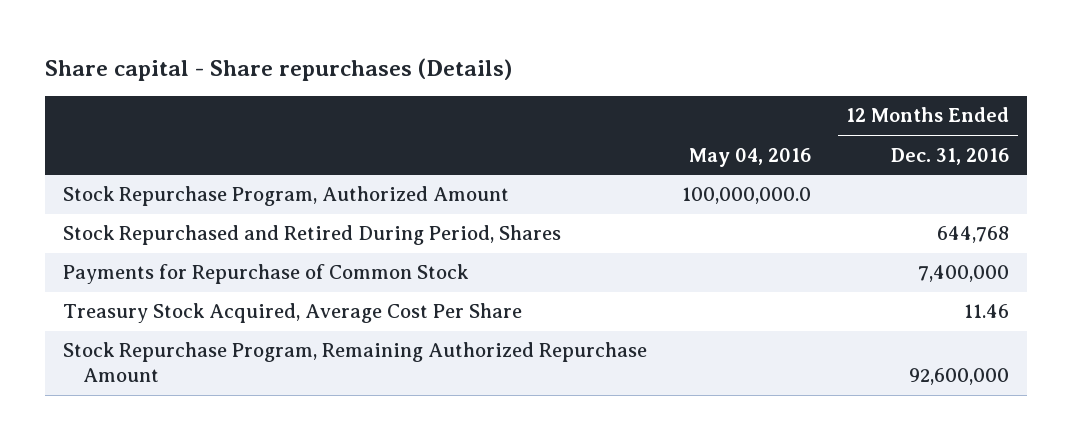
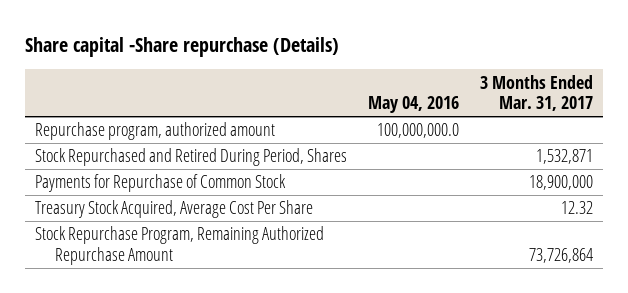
- Share capital - Share repurchases (Details)
+ Share capital -Share repurchase (Details)
- | May 04, 2016 | 12 Months Ended Dec. 31, 2016
+ | May 04, 2016 | 3 Months Ended Mar. 31, 2017
- Stock Repurchase Program, Authorized Amount | 100,000,000.0 |
+ Repurchase program, authorized amount | 100,000,000.0 |

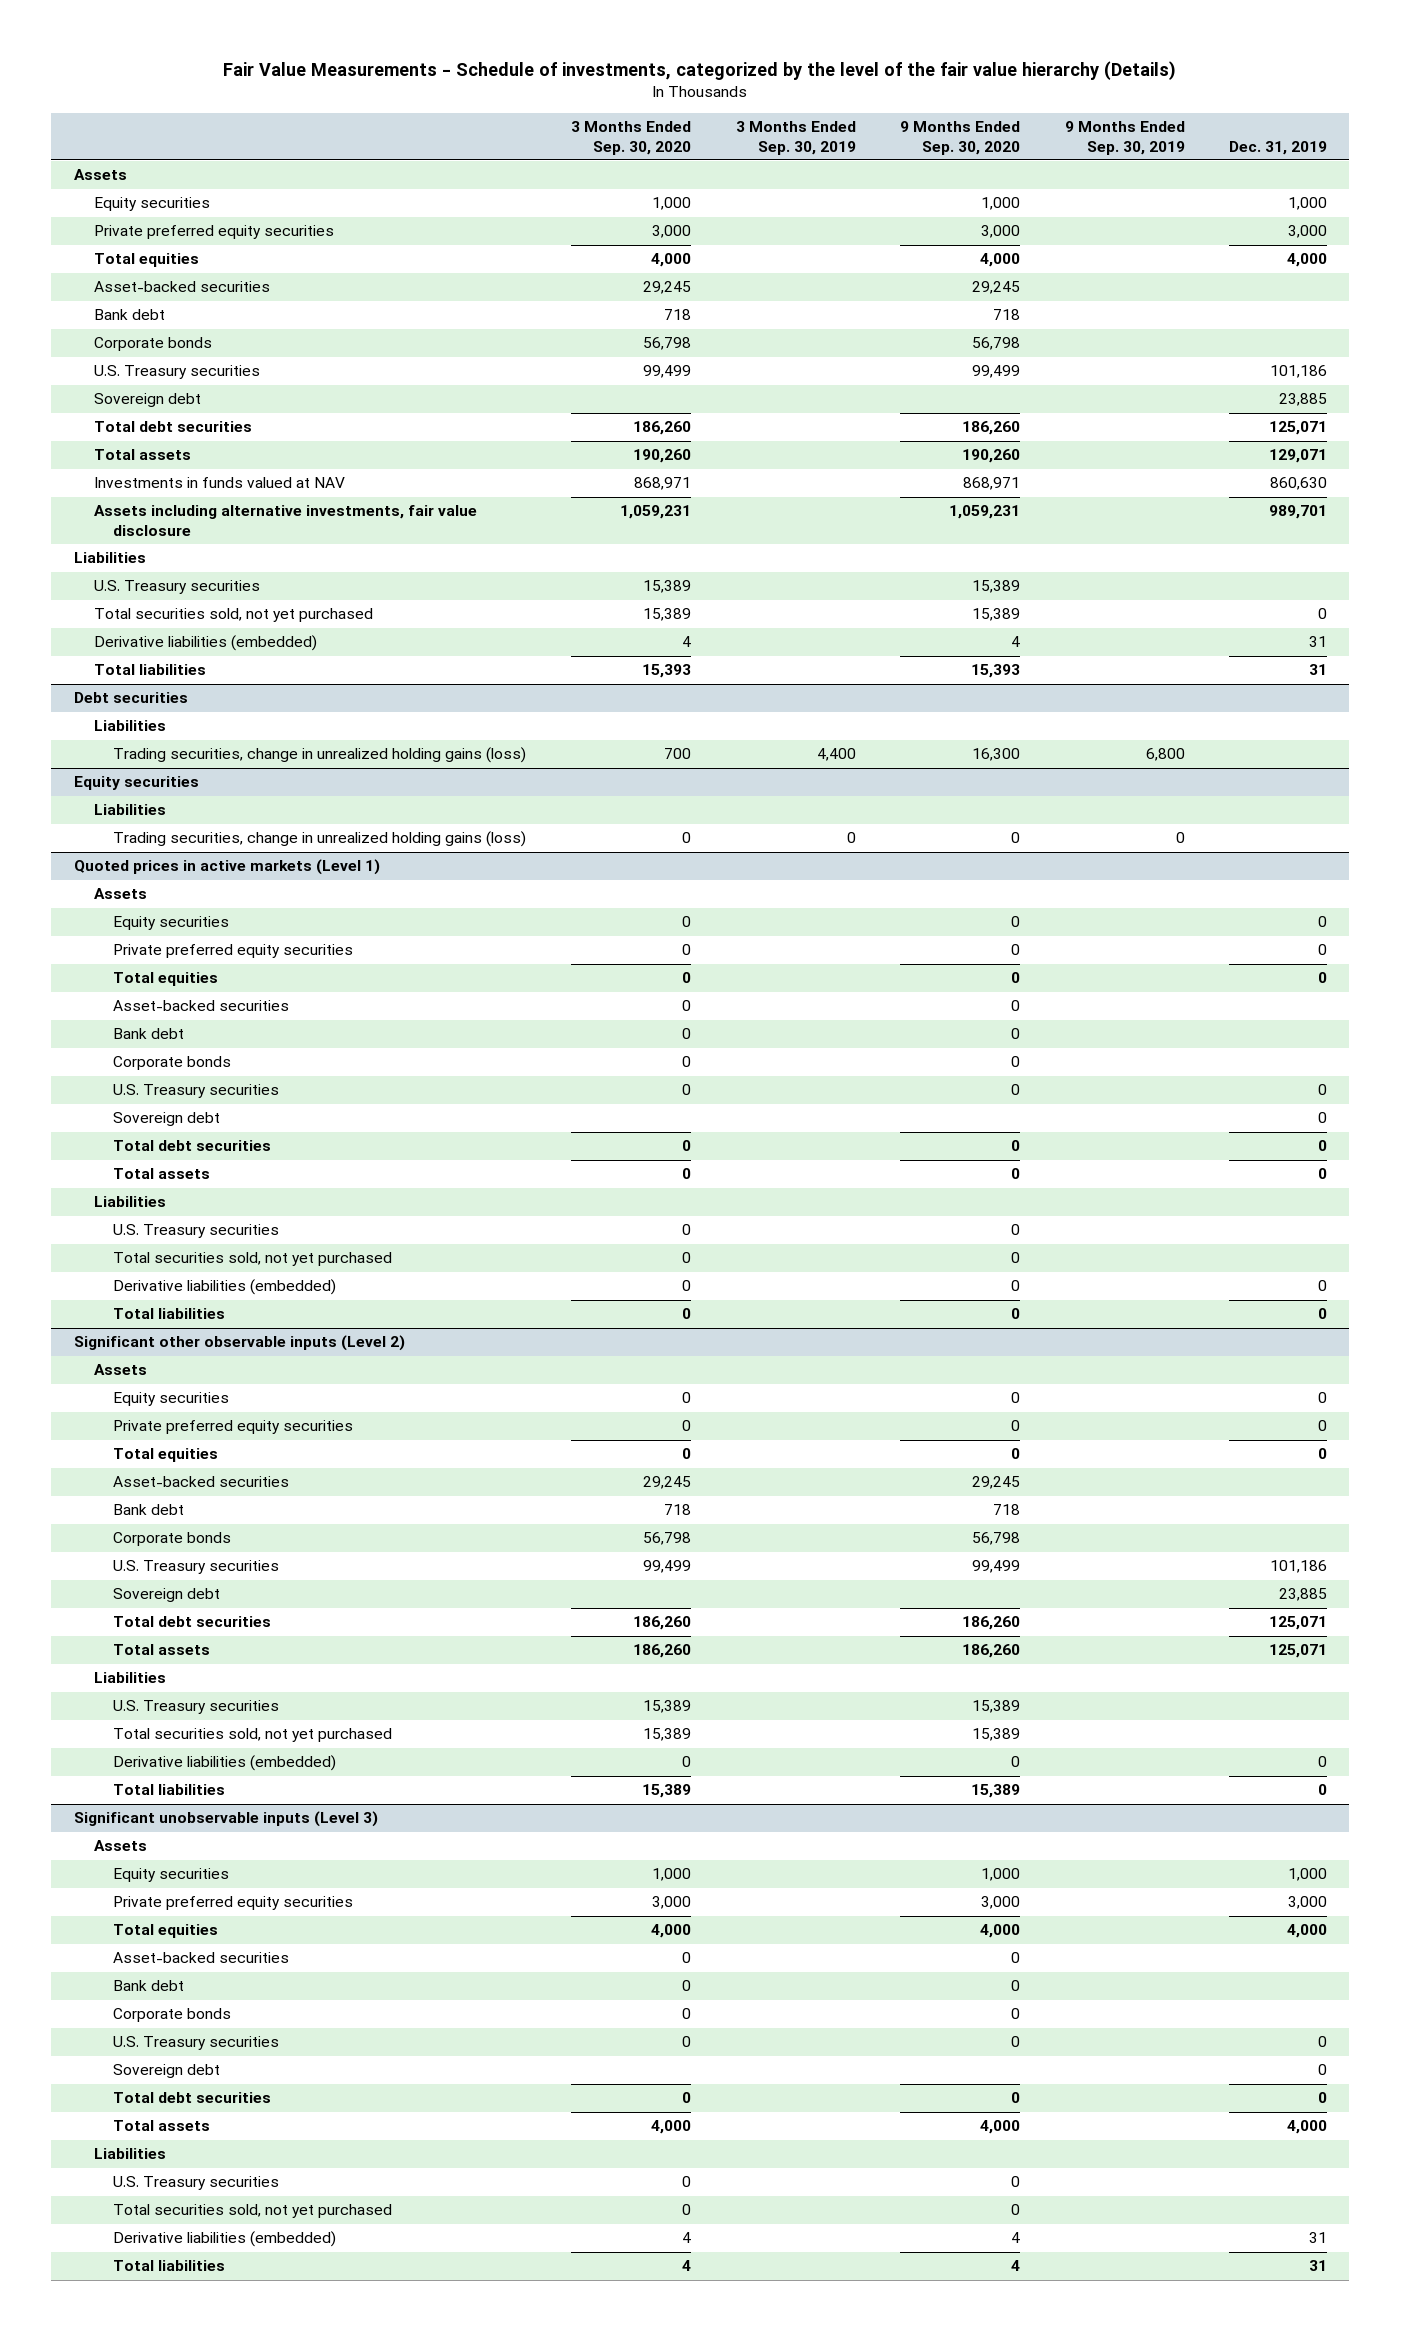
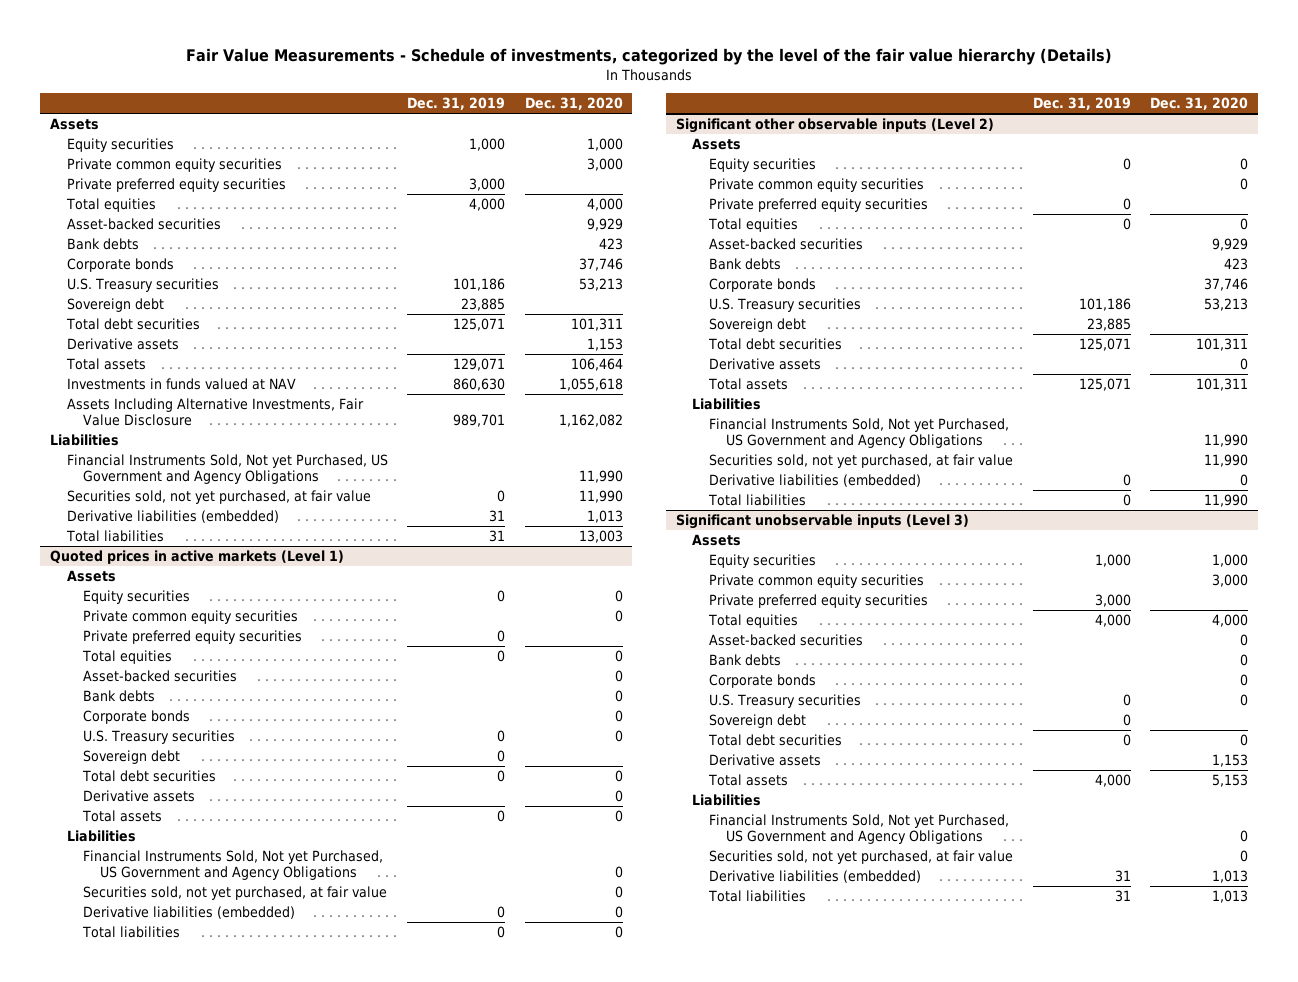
- | 3 Months Ended Sep. 30, 2020 | 3 Months Ended Sep. 30, 2019 | 9 Months Ended Sep. 30, 2020 | 9 Months Ended Sep. 30, 2019 | Dec. 31, 2019
+ | Dec. 31, 2019 | Dec. 31, 2020
+ Private common equity securities | | 3,000
- Bank debt | 718 | | 718 | |
+ Bank debts | | 423
+ Derivative assets | | 1,153
- Assets including alternative investments, fair value disclosure | 1,059,231 | | 1,059,231 | | 989,701
+ Assets Including Alternative Investments, Fair Value Disclosure | 989,701 | 1,162,082
- U.S. Treasury securities | 15,389 | | 15,389 | |
- Total securities sold, not yet purchased | 15,389 | | 15,389 | | 0
+ Financial Instruments Sold, Not yet Purchased, US Government and Agency Obligations | | 11,990
+ Securities sold, not yet purchased, at fair value | 0 | 11,990
- Debt securities
- Liabilities
- Trading securities, change in unrealized holding gains (loss) | 700 | 4,400 | 16,300 | 6,800 |
- Equity securities
- Liabilities
- Trading securities, change in unrealized holding gains (loss) | 0 | 0 | 0 | 0 |
@ Quoted prices in active markets (Level 1)
+ Private common equity securities | | 0
- Bank debt | 0 | | 0 | |
+ Bank debts | | 0
+ Derivative assets | | 0
- U.S. Treasury securities | 0 | | 0 | |
- Total securities sold, not yet purchased | 0 | | 0 | |
+ Financial Instruments Sold, Not yet Purchased, US Government and Agency Obligations | | 0
+ Securities sold, not yet purchased, at fair value | | 0
@ Significant other observable inputs (Level 2)
+ Private common equity securities | | 0
- Bank debt | 718 | | 718 | |
+ Bank debts | | 423
+ Derivative assets | | 0
- U.S. Treasury securities | 15,389 | | 15,389 | |
- Total securities sold, not yet purchased | 15,389 | | 15,389 | |
+ Financial Instruments Sold, Not yet Purchased, US Government and Agency Obligations | | 11,990
+ Securities sold, not yet purchased, at fair value | | 11,990
@ Significant unobservable inputs (Level 3)
+ Private common equity securities | | 3,000
- Bank debt | 0 | | 0 | |
+ Bank debts | | 0
+ Derivative assets | | 1,153
- U.S. Treasury securities | 0 | | 0 | |
- Total securities sold, not yet purchased | 0 | | 0 | |
+ Financial Instruments Sold, Not yet Purchased, US Government and Agency Obligations | | 0
+ Securities sold, not yet purchased, at fair value | | 0

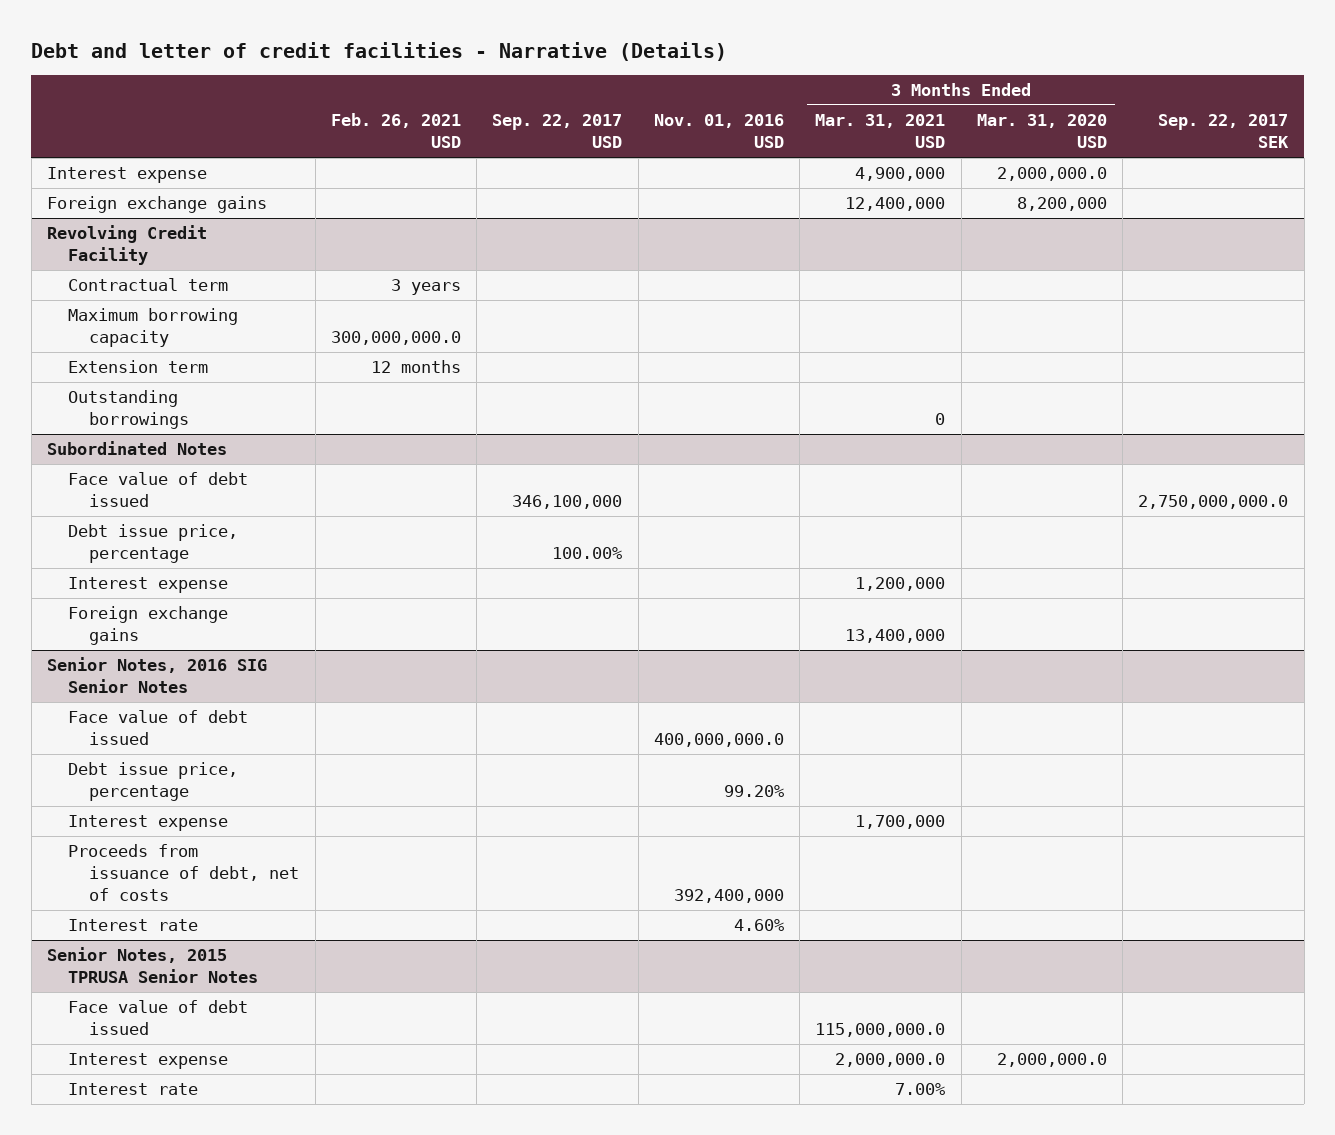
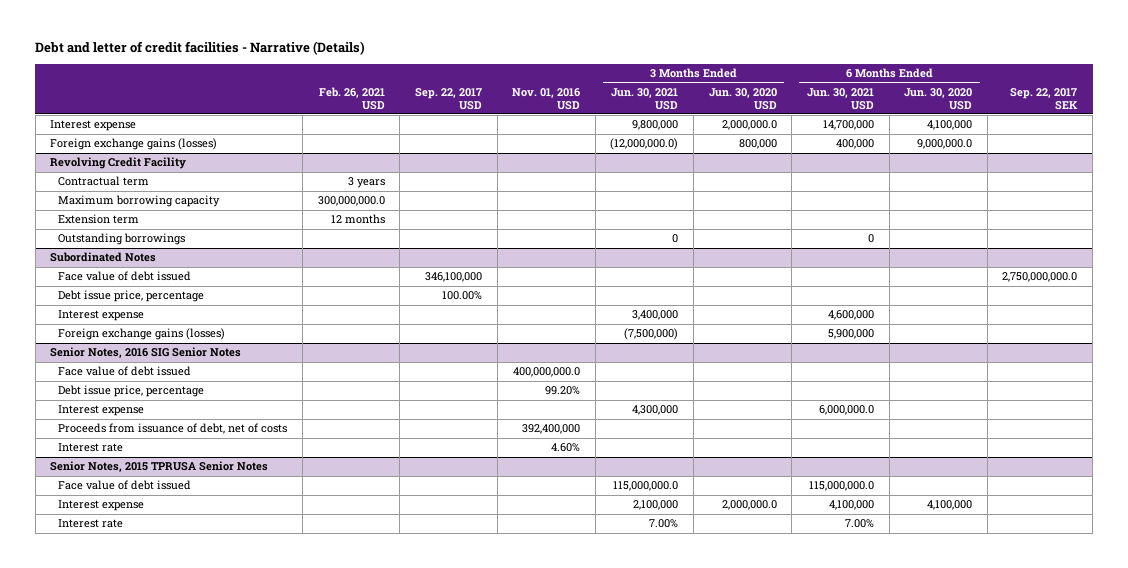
- | Feb. 26, 2021 USD | Sep. 22, 2017 USD | Nov. 01, 2016 USD | 3 Months Ended Mar. 31, 2021 USD | 3 Months Ended Mar. 31, 2020 USD | Sep. 22, 2017 SEK
+ | Feb. 26, 2021 USD | Sep. 22, 2017 USD | Nov. 01, 2016 USD | 3 Months Ended Jun. 30, 2021 USD | 3 Months Ended Jun. 30, 2020 USD | 6 Months Ended Jun. 30, 2021 USD | 6 Months Ended Jun. 30, 2020 USD | Sep. 22, 2017 SEK
- Foreign exchange gains | | | | 12,400,000 | 8,200,000 |
+ Foreign exchange gains (losses) | | | | (12,000,000.0) | 800,000 | 400,000 | 9,000,000.0 |
@ Subordinated Notes
- Foreign exchange gains | | | | 13,400,000 | |
+ Foreign exchange gains (losses) | | | | (7,500,000) | | 5,900,000 | |

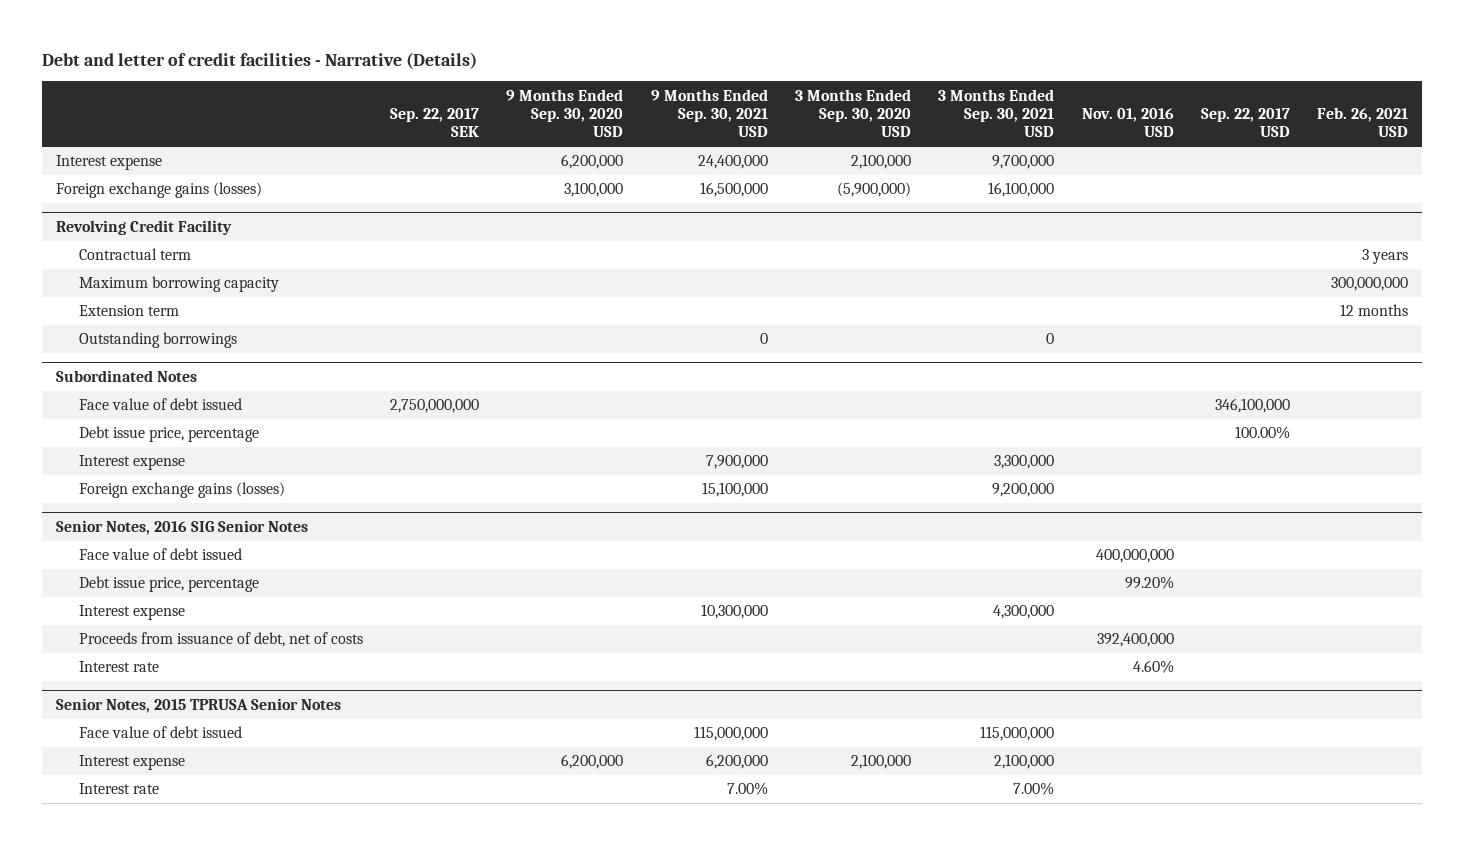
- | Feb. 26, 2021 USD | Sep. 22, 2017 USD | Nov. 01, 2016 USD | 3 Months Ended Jun. 30, 2021 USD | 3 Months Ended Jun. 30, 2020 USD | 6 Months Ended Jun. 30, 2021 USD | 6 Months Ended Jun. 30, 2020 USD | Sep. 22, 2017 SEK
+ | Sep. 22, 2017 SEK | 9 Months Ended Sep. 30, 2020 USD | 9 Months Ended Sep. 30, 2021 USD | 3 Months Ended Sep. 30, 2020 USD | 3 Months Ended Sep. 30, 2021 USD | Nov. 01, 2016 USD | Sep. 22, 2017 USD | Feb. 26, 2021 USD
@ Revolving Credit Facility
- Maximum borrowing capacity | 300,000,000.0 | | | | | | |
+ Maximum borrowing capacity | | | | | | | | 300,000,000
@ Subordinated Notes
- Face value of debt issued | | 346,100,000 | | | | | | 2,750,000,000.0
+ Face value of debt issued | 2,750,000,000 | | | | | | 346,100,000 |
@ Senior Notes, 2016 SIG Senior Notes
- Face value of debt issued | | | 400,000,000.0 | | | | |
+ Face value of debt issued | | | | | | 400,000,000 | |

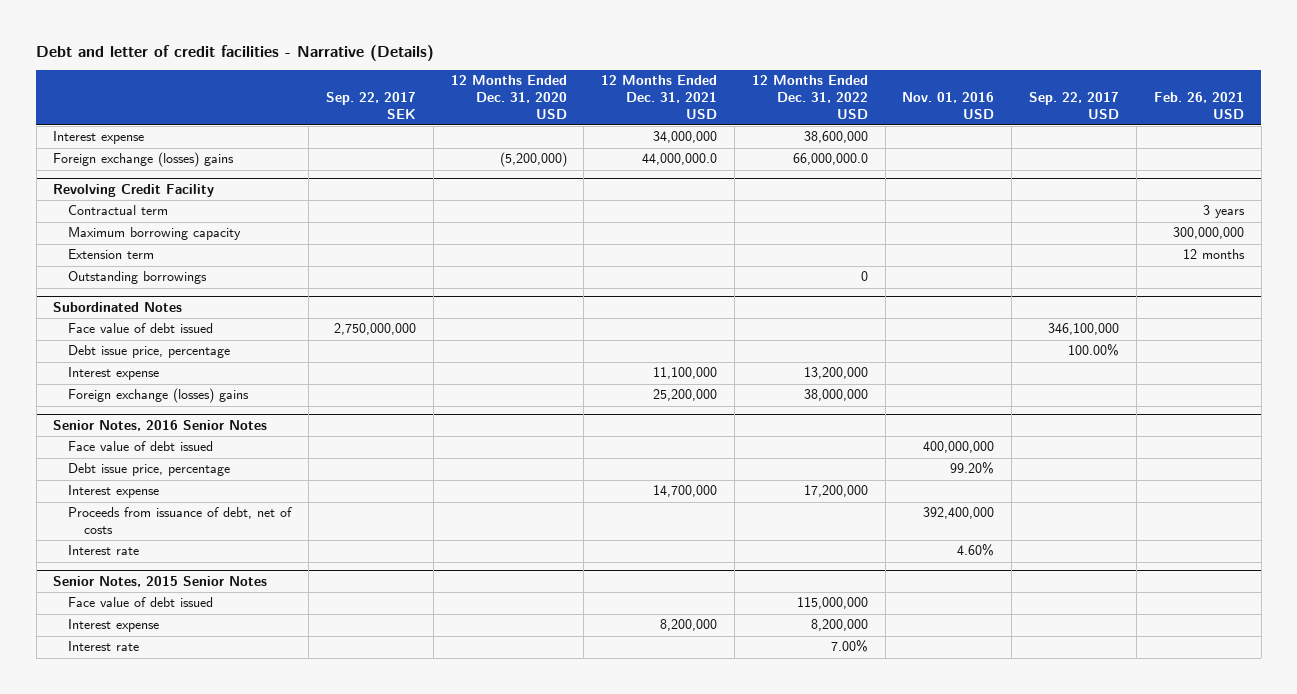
- | Sep. 22, 2017 SEK | 9 Months Ended Sep. 30, 2020 USD | 9 Months Ended Sep. 30, 2021 USD | 3 Months Ended Sep. 30, 2020 USD | 3 Months Ended Sep. 30, 2021 USD | Nov. 01, 2016 USD | Sep. 22, 2017 USD | Feb. 26, 2021 USD
+ | Sep. 22, 2017 SEK | 12 Months Ended Dec. 31, 2020 USD | 12 Months Ended Dec. 31, 2021 USD | 12 Months Ended Dec. 31, 2022 USD | Nov. 01, 2016 USD | Sep. 22, 2017 USD | Feb. 26, 2021 USD
- Foreign exchange gains (losses) | | 3,100,000 | 16,500,000 | (5,900,000) | 16,100,000 | | |
+ Foreign exchange (losses) gains | | (5,200,000) | 44,000,000.0 | 66,000,000.0 | | |
@ Subordinated Notes
- Foreign exchange gains (losses) | | | 15,100,000 | | 9,200,000 | | |
- Senior Notes, 2016 SIG Senior Notes
@ Subordinated Notes
+ Foreign exchange (losses) gains | | | 25,200,000 | 38,000,000 | | |
+ Senior Notes, 2016 Senior Notes
- Senior Notes, 2015 TPRUSA Senior Notes
+ Senior Notes, 2015 Senior Notes

